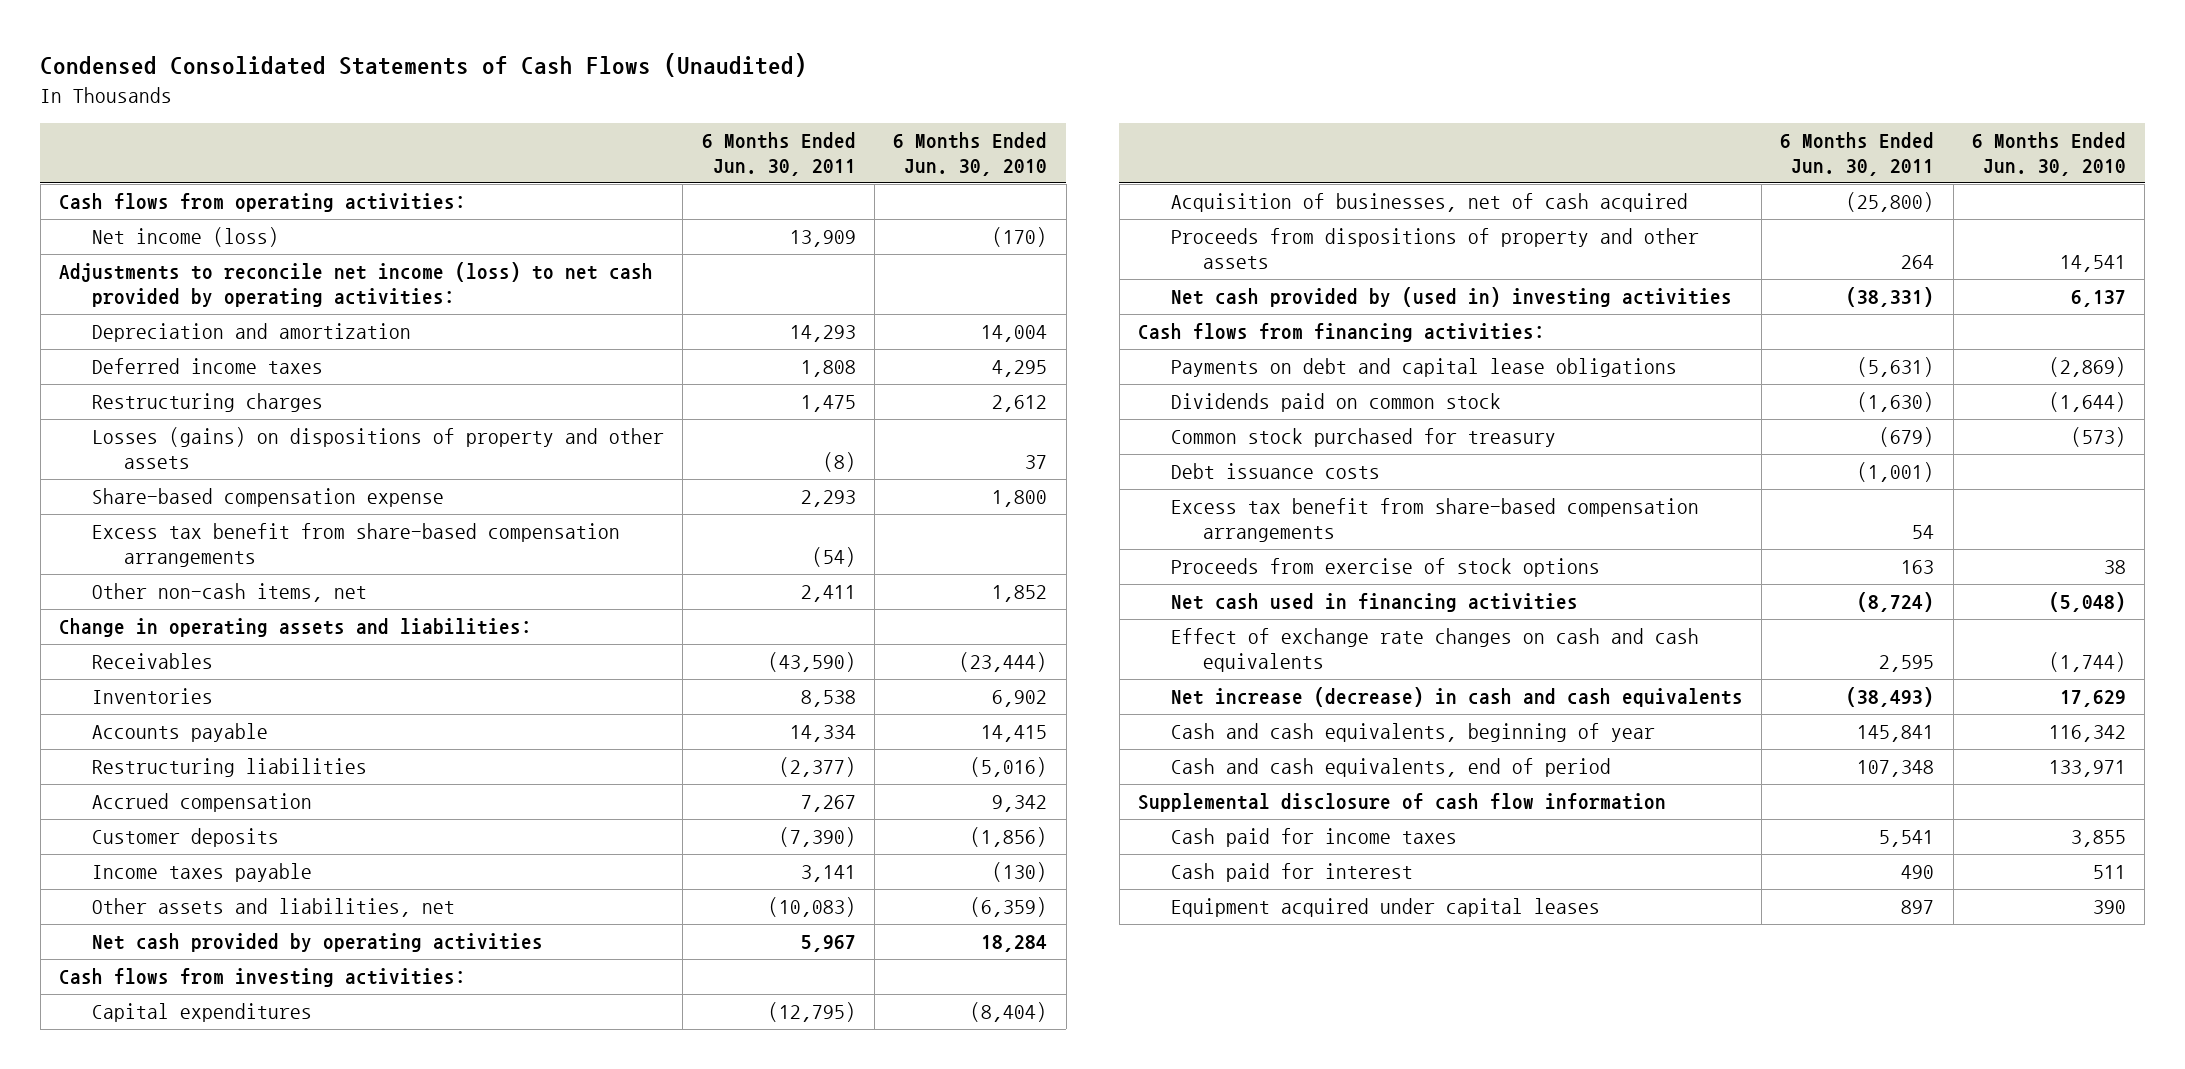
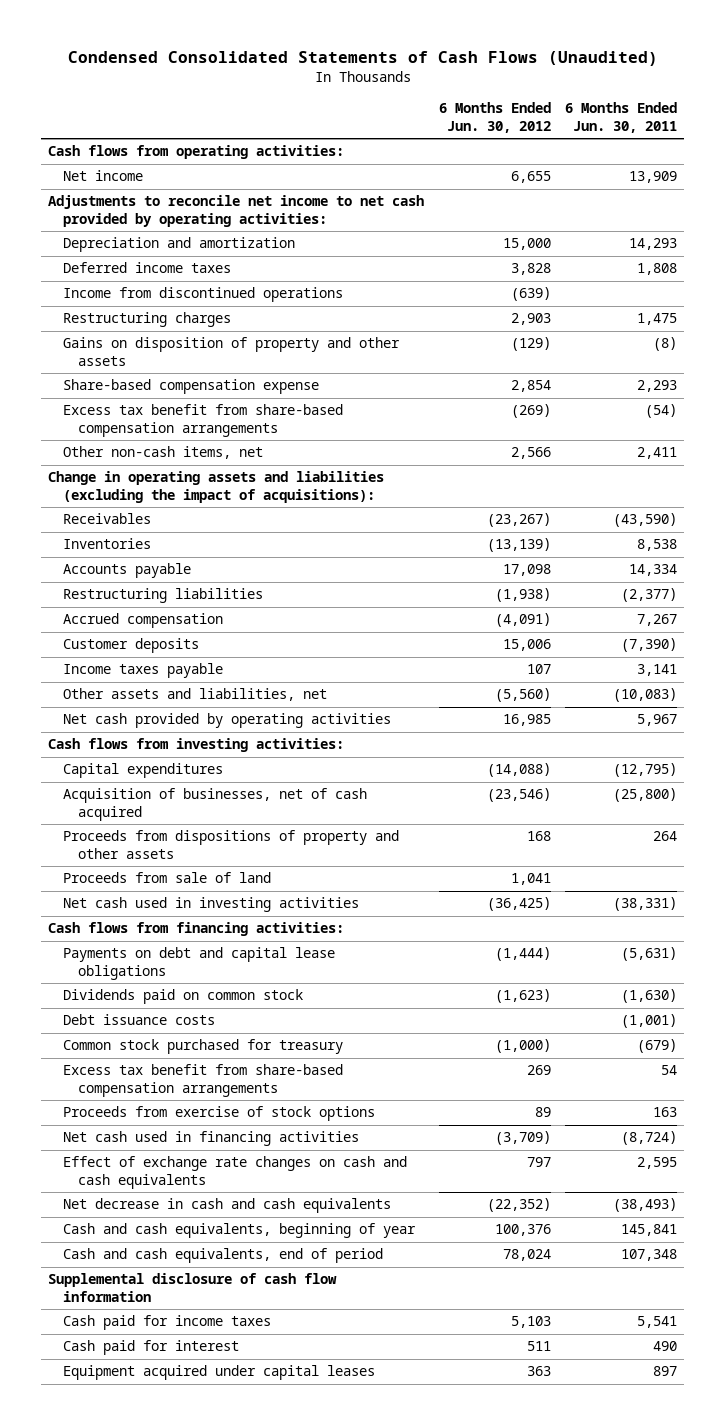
- | 6 Months Ended Jun. 30, 2011 | 6 Months Ended Jun. 30, 2010
+ | 6 Months Ended Jun. 30, 2012 | 6 Months Ended Jun. 30, 2011
- Net income (loss) | 13,909 | (170)
- Adjustments to reconcile net income (loss) to net cash provided by operating activities:
+ Net income | 6,655 | 13,909
+ Adjustments to reconcile net income to net cash provided by operating activities:
+ Income from discontinued operations | (639) |
- Losses (gains) on dispositions of property and other assets | (8) | 37
+ Gains on disposition of property and other assets | (129) | (8)
- Change in operating assets and liabilities:
+ Change in operating assets and liabilities (excluding the impact of acquisitions):
- Net cash provided by (used in) investing activities | (38,331) | 6,137
+ Proceeds from sale of land | 1,041 |
+ Net cash used in investing activities | (36,425) | (38,331)
moved down: Common stock purchased for treasury | (1,000) | (679)
- Net increase (decrease) in cash and cash equivalents | (38,493) | 17,629
+ Net decrease in cash and cash equivalents | (22,352) | (38,493)

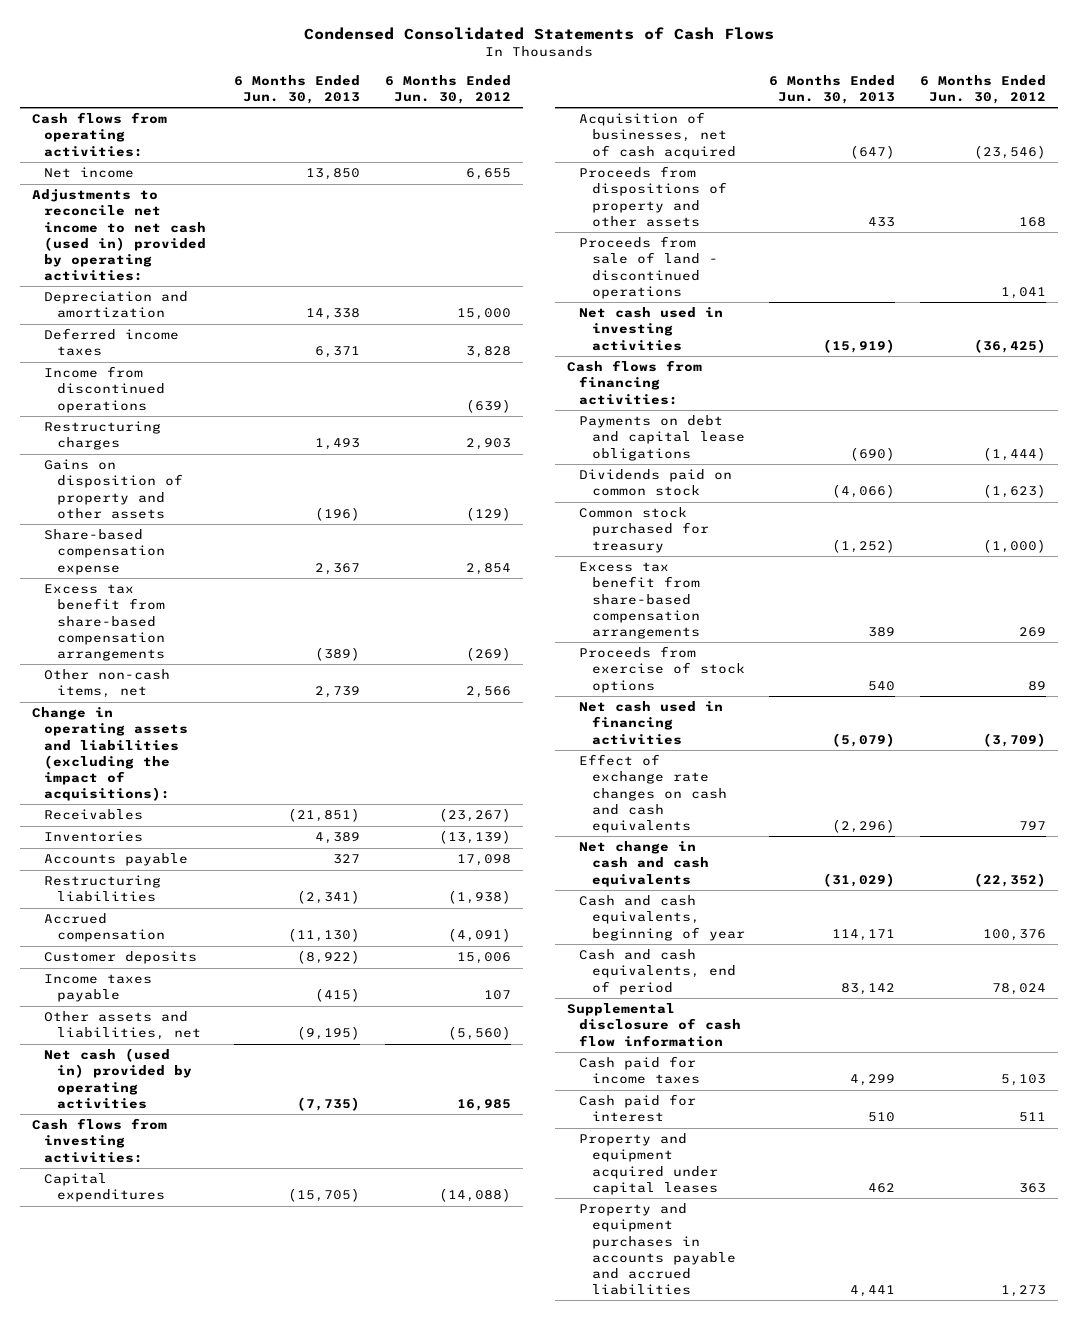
- Condensed Consolidated Statements of Cash Flows (Unaudited)
+ Condensed Consolidated Statements of Cash Flows
- | 6 Months Ended Jun. 30, 2012 | 6 Months Ended Jun. 30, 2011
+ | 6 Months Ended Jun. 30, 2013 | 6 Months Ended Jun. 30, 2012
- Adjustments to reconcile net income to net cash provided by operating activities:
+ Adjustments to reconcile net income to net cash (used in) provided by operating activities:
- Net cash provided by operating activities | 16,985 | 5,967
+ Net cash (used in) provided by operating activities | (7,735) | 16,985
- Proceeds from sale of land | 1,041 |
+ Proceeds from sale of land - discontinued operations | | 1,041
- Debt issuance costs | | (1,001)
- Net decrease in cash and cash equivalents | (22,352) | (38,493)
+ Net change in cash and cash equivalents | (31,029) | (22,352)
- Equipment acquired under capital leases | 363 | 897
+ Property and equipment acquired under capital leases | 462 | 363
+ Property and equipment purchases in accounts payable and accrued liabilities | 4,441 | 1,273

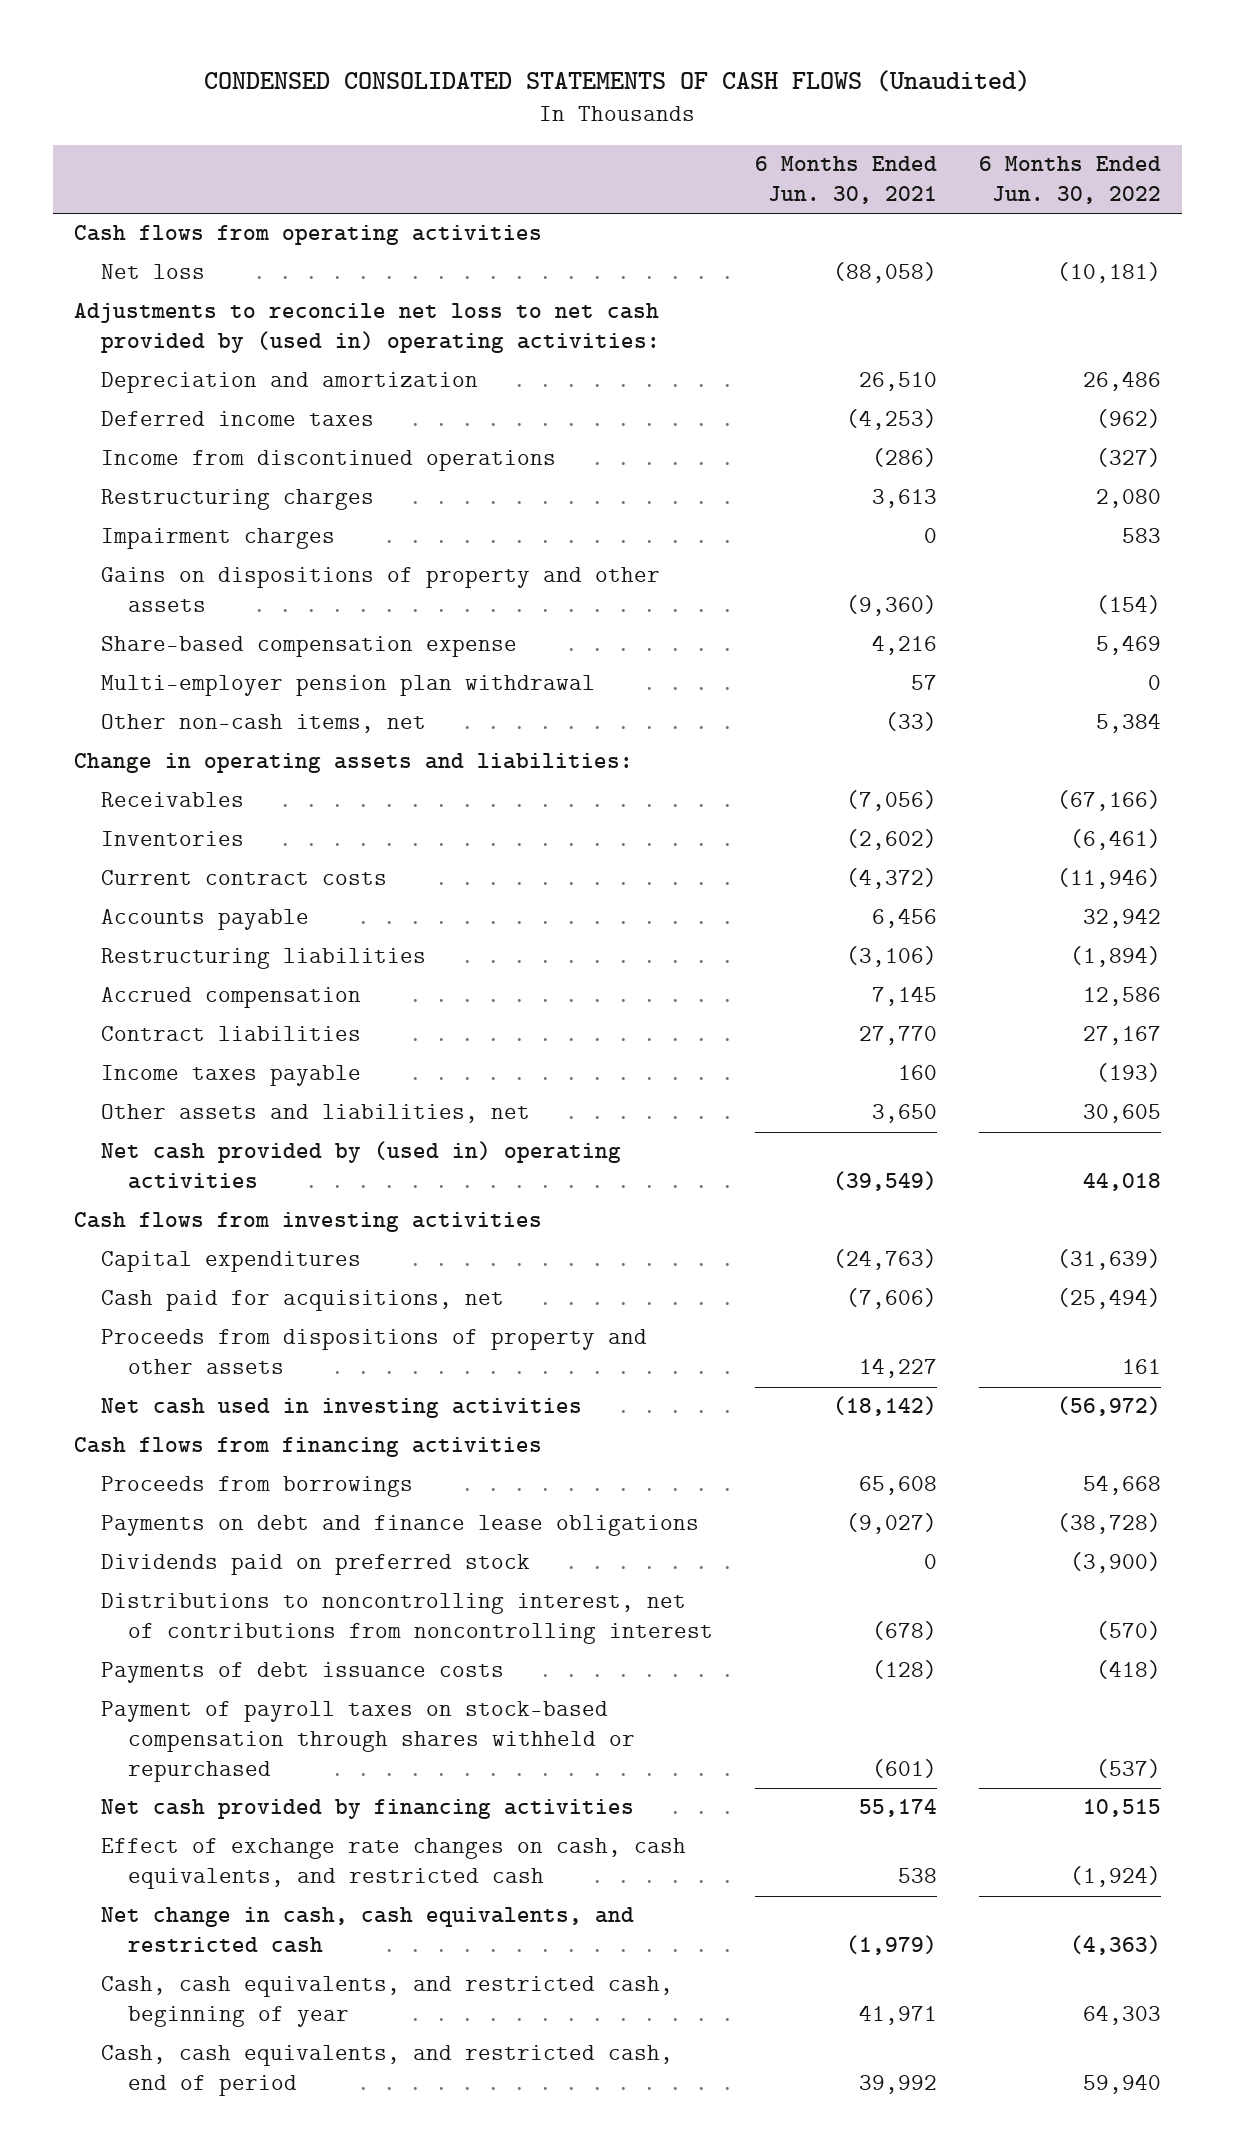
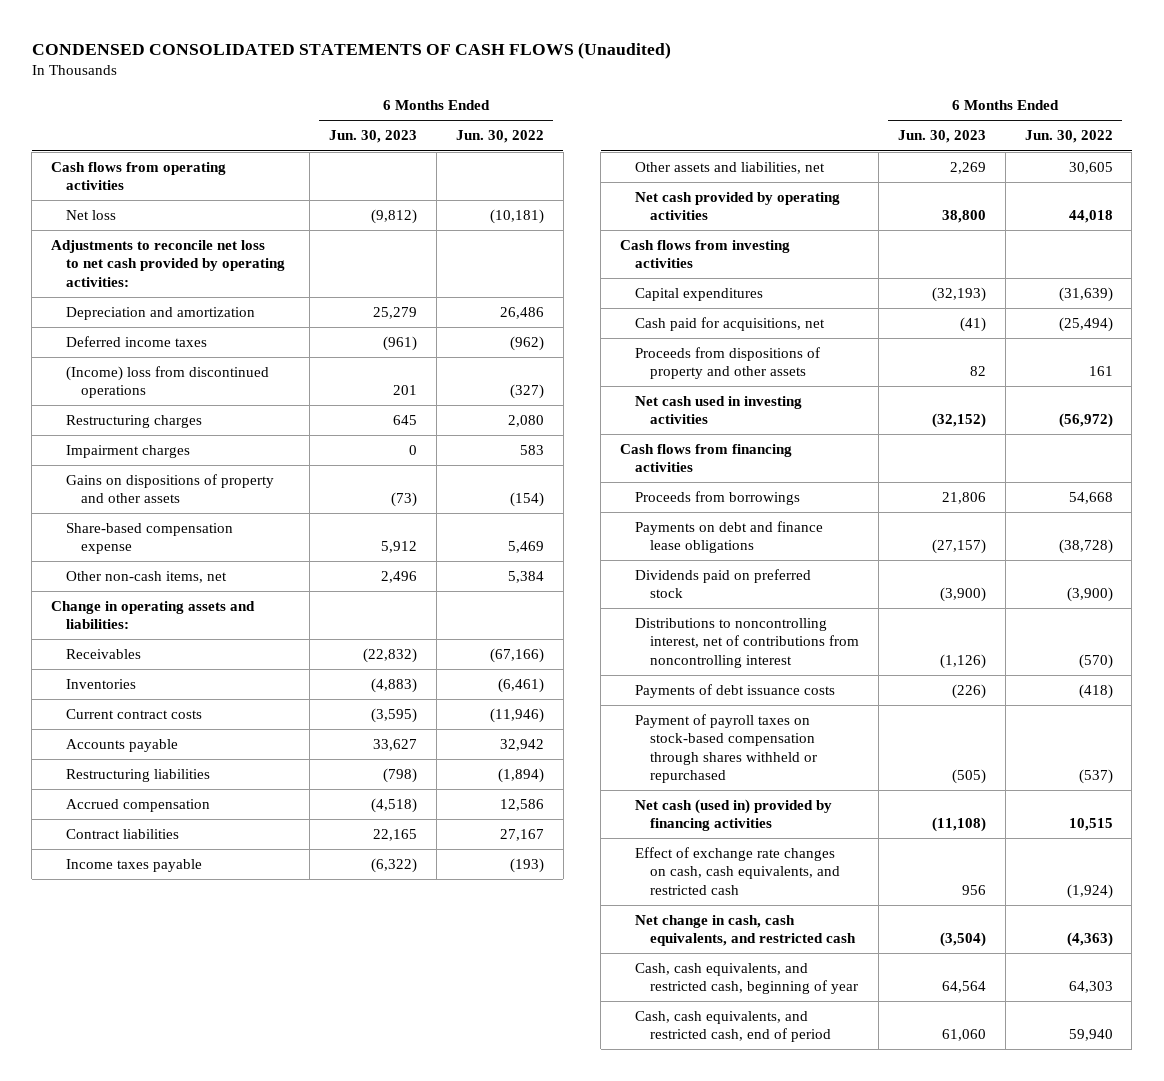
- | 6 Months Ended Jun. 30, 2021 | 6 Months Ended Jun. 30, 2022
+ | 6 Months Ended Jun. 30, 2023 | 6 Months Ended Jun. 30, 2022
- Adjustments to reconcile net loss to net cash provided by (used in) operating activities:
+ Adjustments to reconcile net loss to net cash provided by operating activities:
- Income from discontinued operations | (286) | (327)
+ (Income) loss from discontinued operations | 201 | (327)
- Multi-employer pension plan withdrawal | 57 | 0
- Net cash provided by (used in) operating activities | (39,549) | 44,018
+ Net cash provided by operating activities | 38,800 | 44,018
- Net cash provided by financing activities | 55,174 | 10,515
+ Net cash (used in) provided by financing activities | (11,108) | 10,515

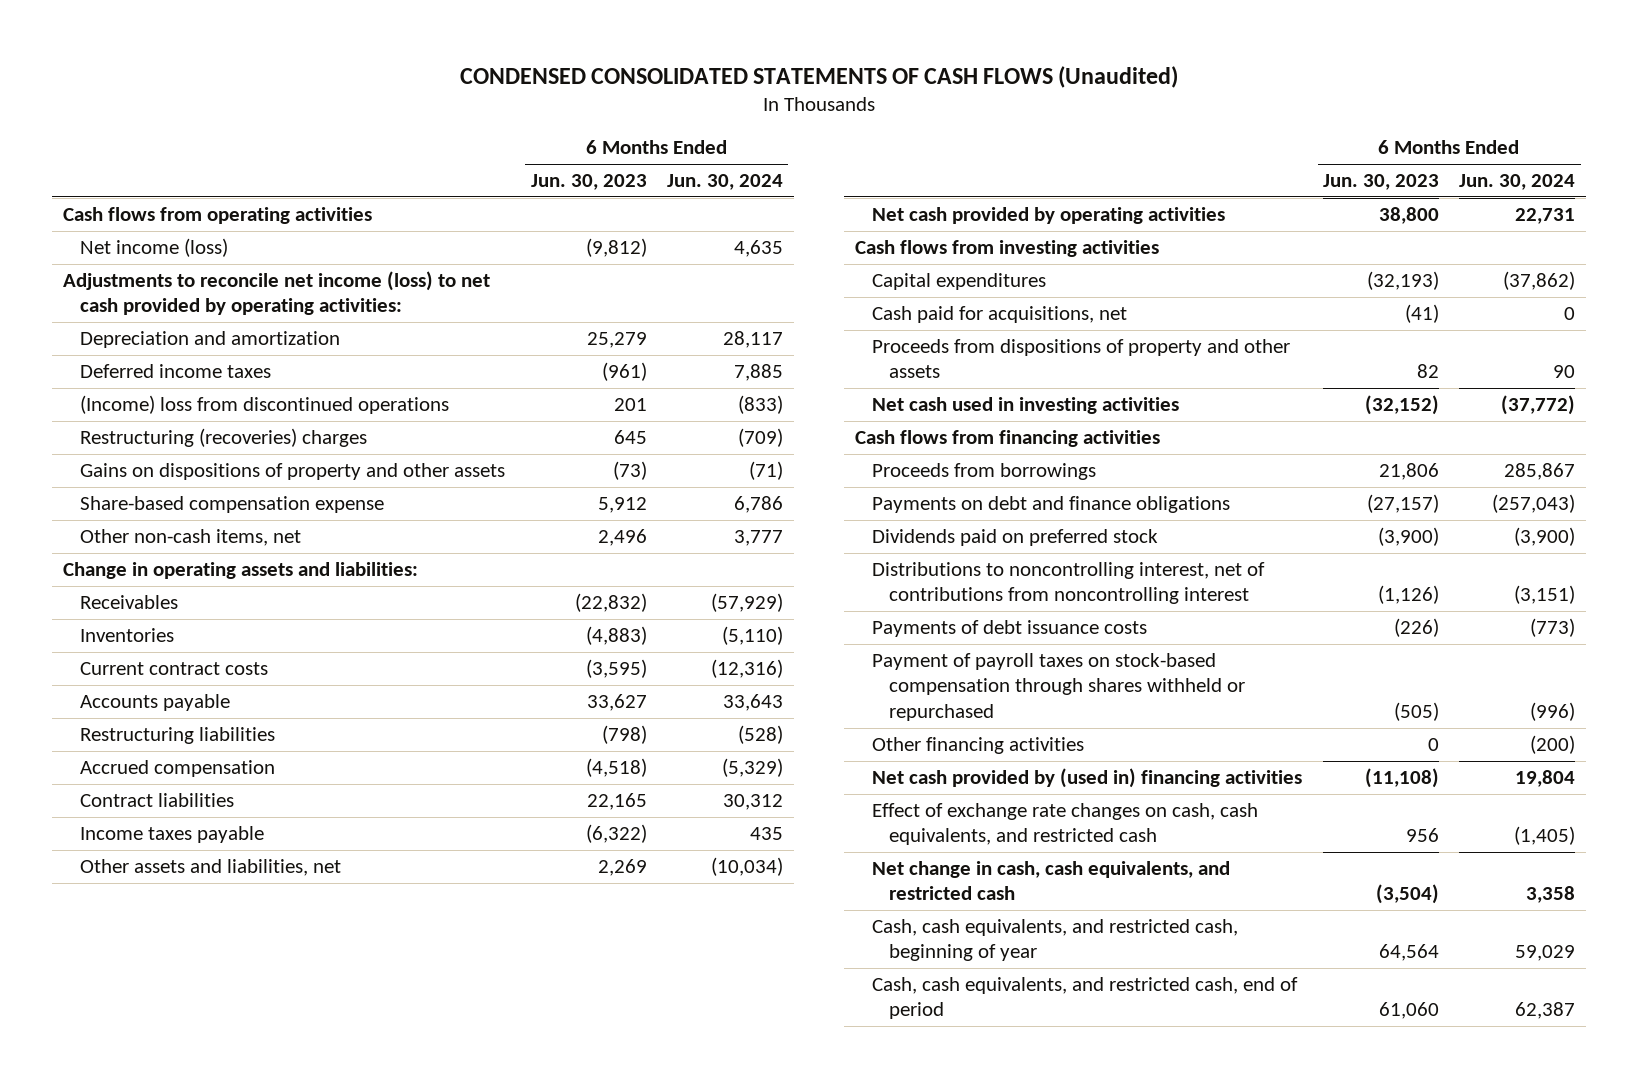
- | 6 Months Ended Jun. 30, 2023 | 6 Months Ended Jun. 30, 2022
+ | 6 Months Ended Jun. 30, 2023 | 6 Months Ended Jun. 30, 2024
- Net loss | (9,812) | (10,181)
- Adjustments to reconcile net loss to net cash provided by operating activities:
+ Net income (loss) | (9,812) | 4,635
+ Adjustments to reconcile net income (loss) to net cash provided by operating activities:
- Restructuring charges | 645 | 2,080
- Impairment charges | 0 | 583
+ Restructuring (recoveries) charges | 645 | (709)
- Payments on debt and finance lease obligations | (27,157) | (38,728)
+ Payments on debt and finance obligations | (27,157) | (257,043)
- Net cash (used in) provided by financing activities | (11,108) | 10,515
+ Other financing activities | 0 | (200)
+ Net cash provided by (used in) financing activities | (11,108) | 19,804

